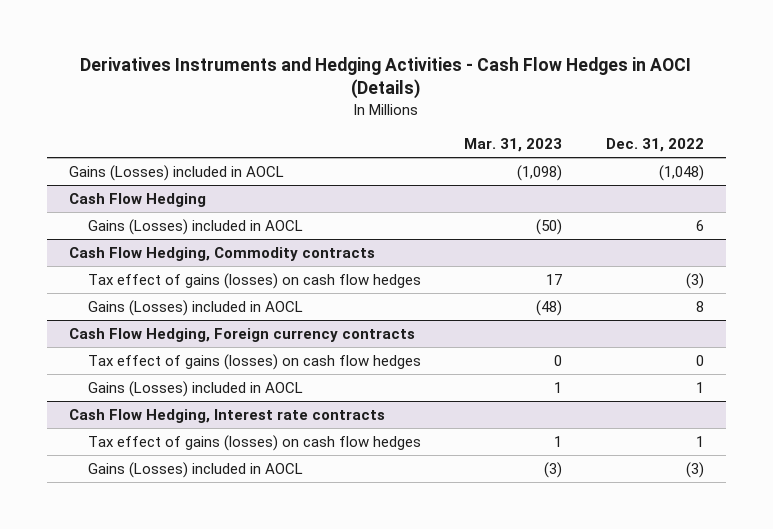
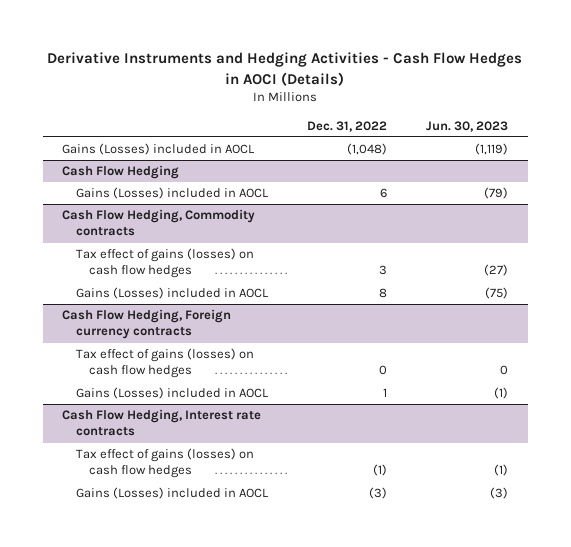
- Derivatives Instruments and Hedging Activities - Cash Flow Hedges in AOCI (Details)
+ Derivative Instruments and Hedging Activities - Cash Flow Hedges in AOCI (Details)
- | Mar. 31, 2023 | Dec. 31, 2022
+ | Dec. 31, 2022 | Jun. 30, 2023
@ Cash Flow Hedging, Commodity contracts
- Tax effect of gains (losses) on cash flow hedges | 17 | (3)
+ Tax effect of gains (losses) on cash flow hedges | 3 | (27)
@ Cash Flow Hedging, Interest rate contracts
- Tax effect of gains (losses) on cash flow hedges | 1 | 1
+ Tax effect of gains (losses) on cash flow hedges | (1) | (1)

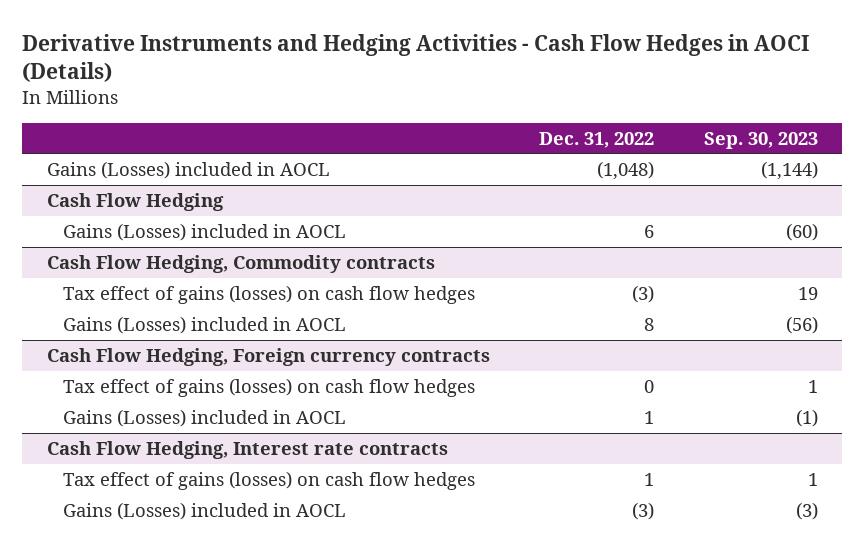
- | Dec. 31, 2022 | Jun. 30, 2023
+ | Dec. 31, 2022 | Sep. 30, 2023
@ Cash Flow Hedging, Commodity contracts
- Tax effect of gains (losses) on cash flow hedges | 3 | (27)
+ Tax effect of gains (losses) on cash flow hedges | (3) | 19
@ Cash Flow Hedging, Interest rate contracts
- Tax effect of gains (losses) on cash flow hedges | (1) | (1)
+ Tax effect of gains (losses) on cash flow hedges | 1 | 1

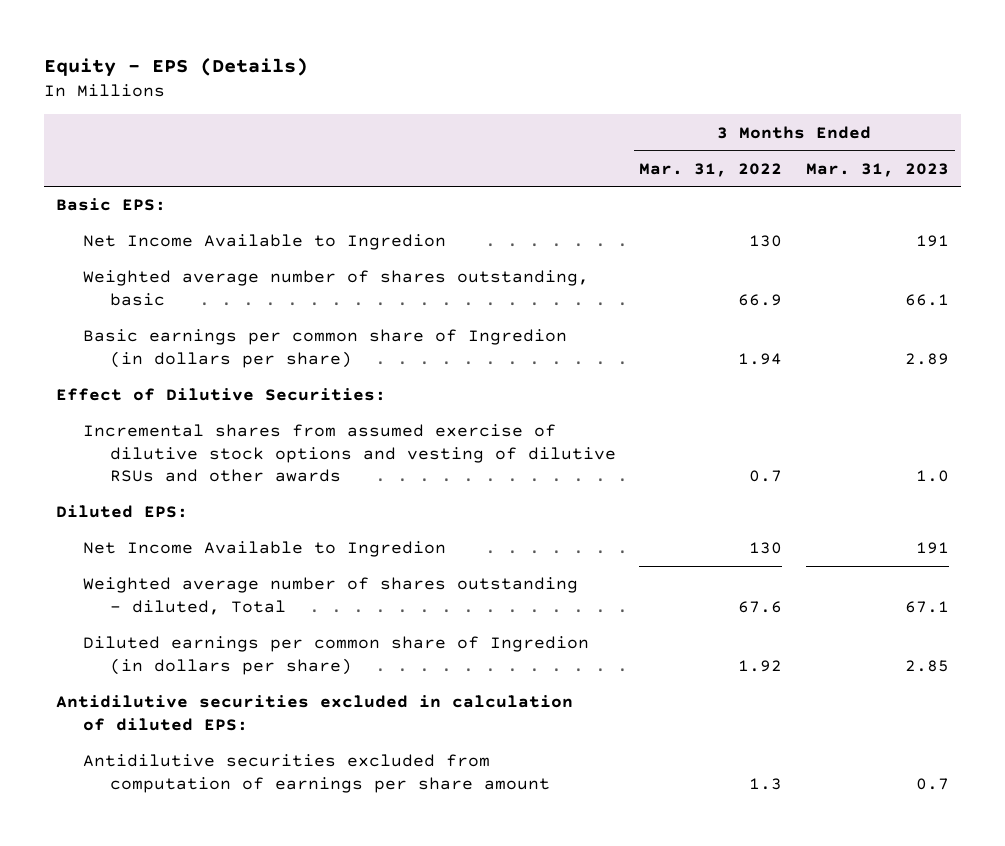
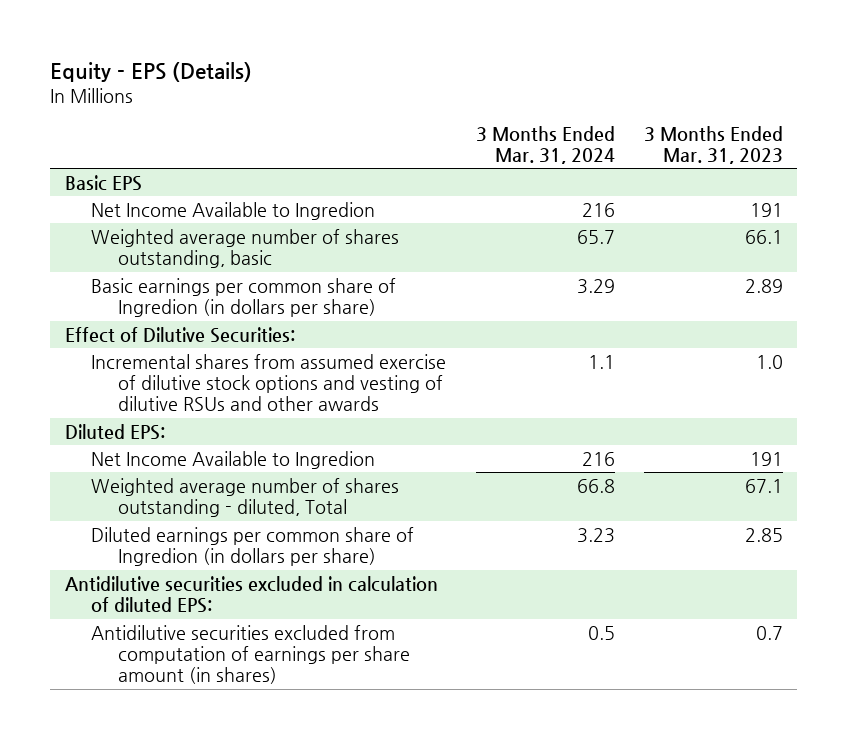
- | 3 Months Ended Mar. 31, 2022 | 3 Months Ended Mar. 31, 2023
+ | 3 Months Ended Mar. 31, 2024 | 3 Months Ended Mar. 31, 2023
- Basic EPS:
+ Basic EPS
- Antidilutive securities excluded from computation of earnings per share amount | 1.3 | 0.7
+ Antidilutive securities excluded from computation of earnings per share amount (in shares) | 0.5 | 0.7

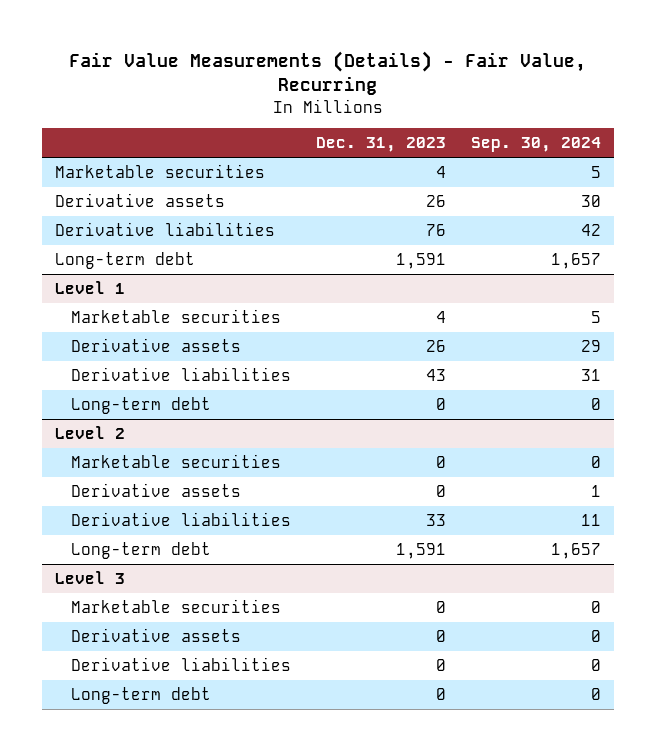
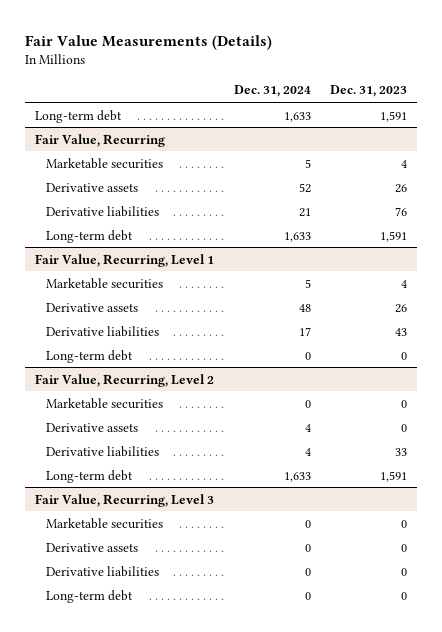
- Fair Value Measurements (Details) - Fair Value, Recurring
+ Fair Value Measurements (Details)
- | Dec. 31, 2023 | Sep. 30, 2024
+ | Dec. 31, 2024 | Dec. 31, 2023
+ Long-term debt | 1,633 | 1,591
+ Fair Value, Recurring
- Level 1
+ Fair Value, Recurring, Level 1
- Level 2
+ Fair Value, Recurring, Level 2
- Level 3
+ Fair Value, Recurring, Level 3

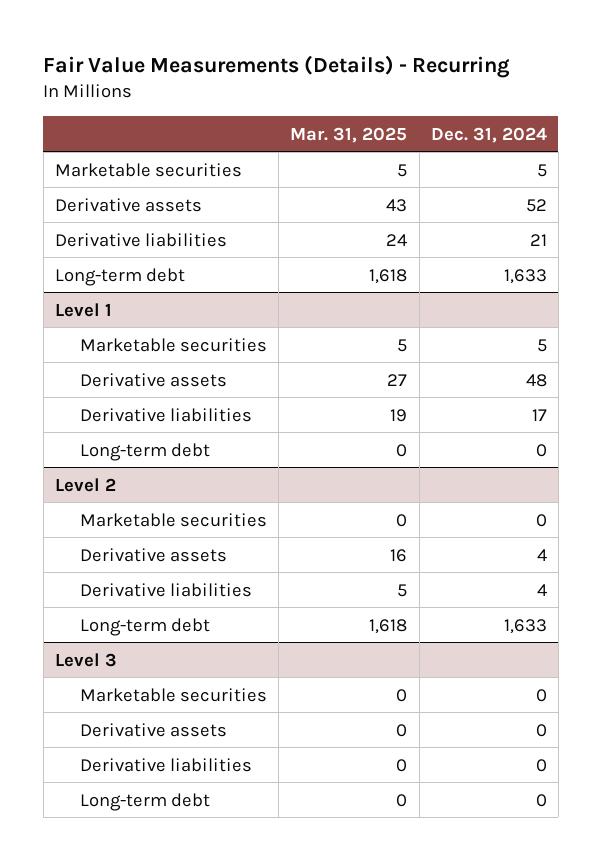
- Fair Value Measurements (Details)
+ Fair Value Measurements (Details) - Recurring
- | Dec. 31, 2024 | Dec. 31, 2023
+ | Mar. 31, 2025 | Dec. 31, 2024
- Long-term debt | 1,633 | 1,591
- Fair Value, Recurring
- Fair Value, Recurring, Level 1
+ Level 1
- Fair Value, Recurring, Level 2
+ Level 2
- Fair Value, Recurring, Level 3
+ Level 3

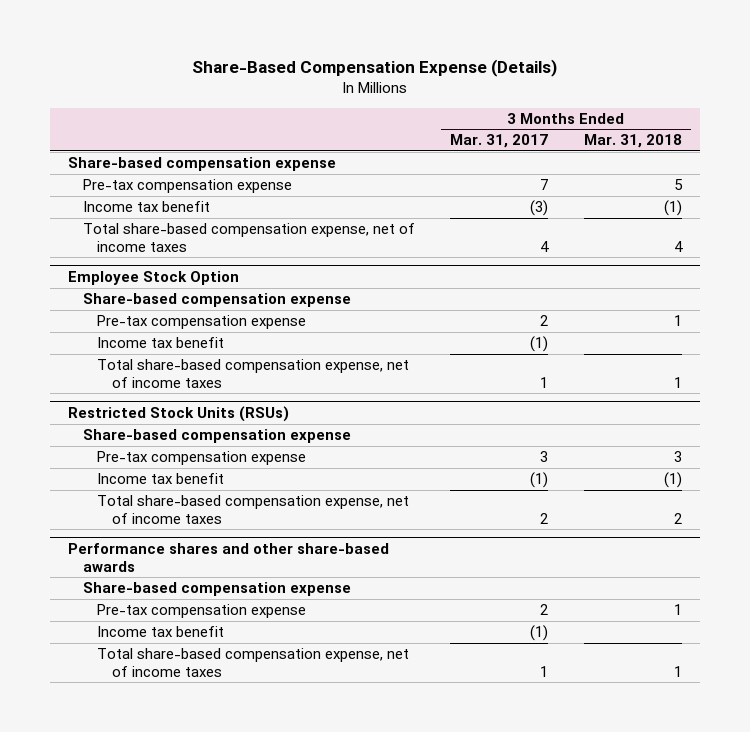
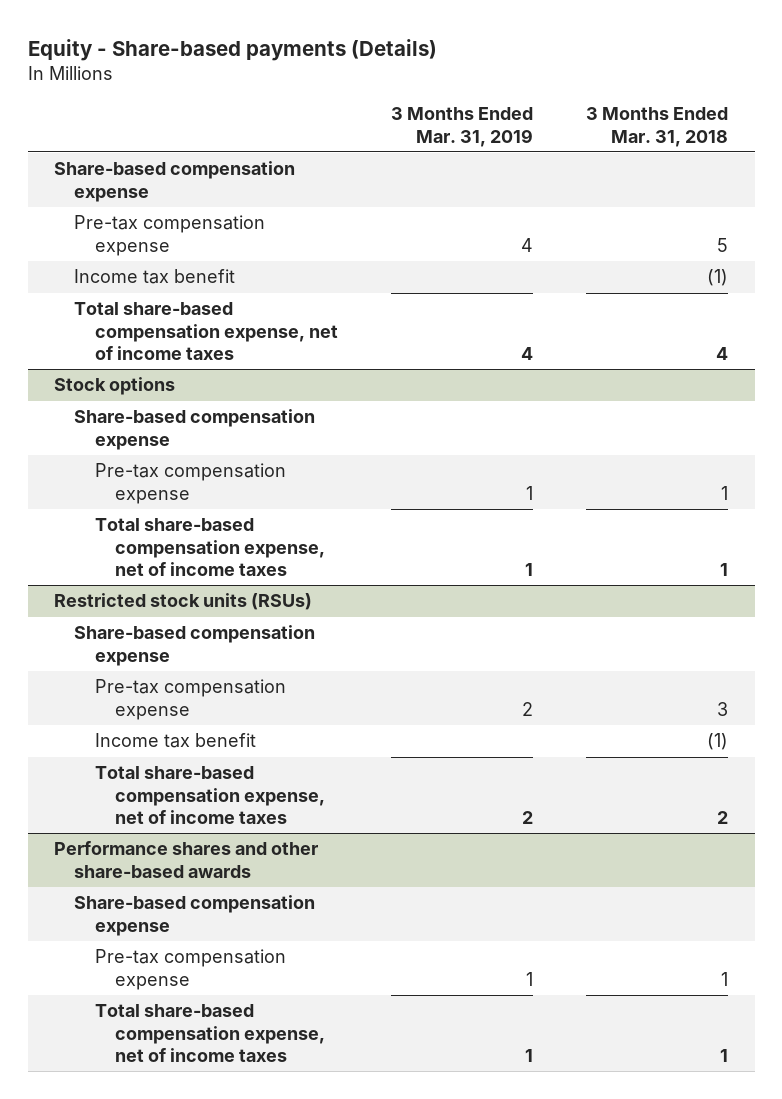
- Share-Based Compensation Expense (Details)
+ Equity - Share-based payments (Details)
- | 3 Months Ended Mar. 31, 2017 | 3 Months Ended Mar. 31, 2018
+ | 3 Months Ended Mar. 31, 2019 | 3 Months Ended Mar. 31, 2018
- Employee Stock Option
+ Stock options
- Income tax benefit | (1) |
- Restricted Stock Units (RSUs)
+ Restricted stock units (RSUs)
@ Performance shares and other share-based awards
- Income tax benefit | (1) |

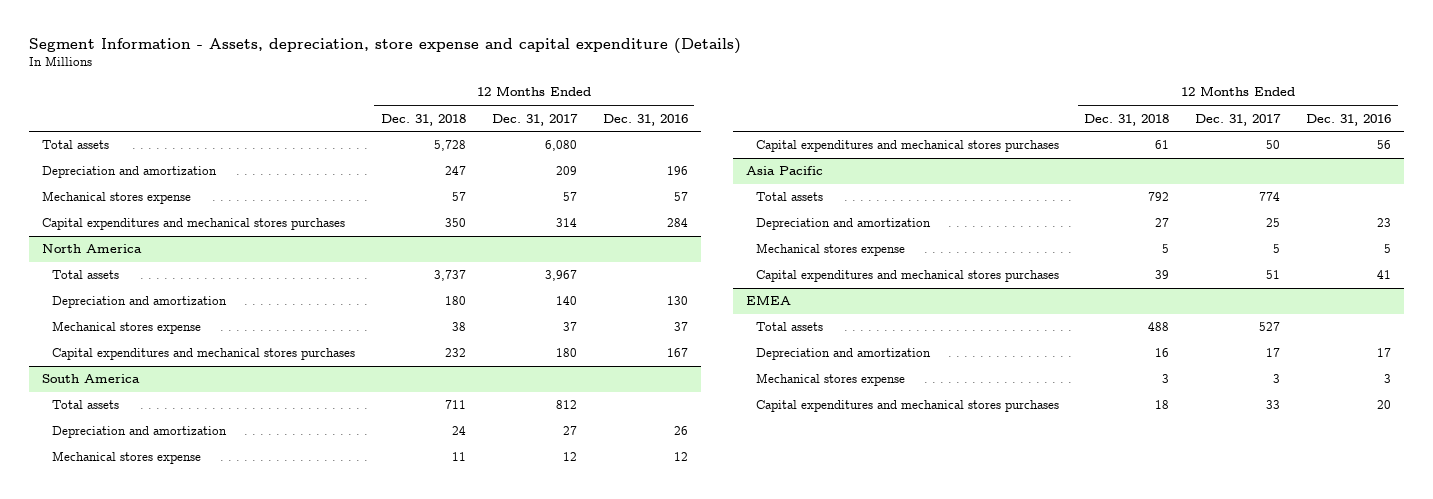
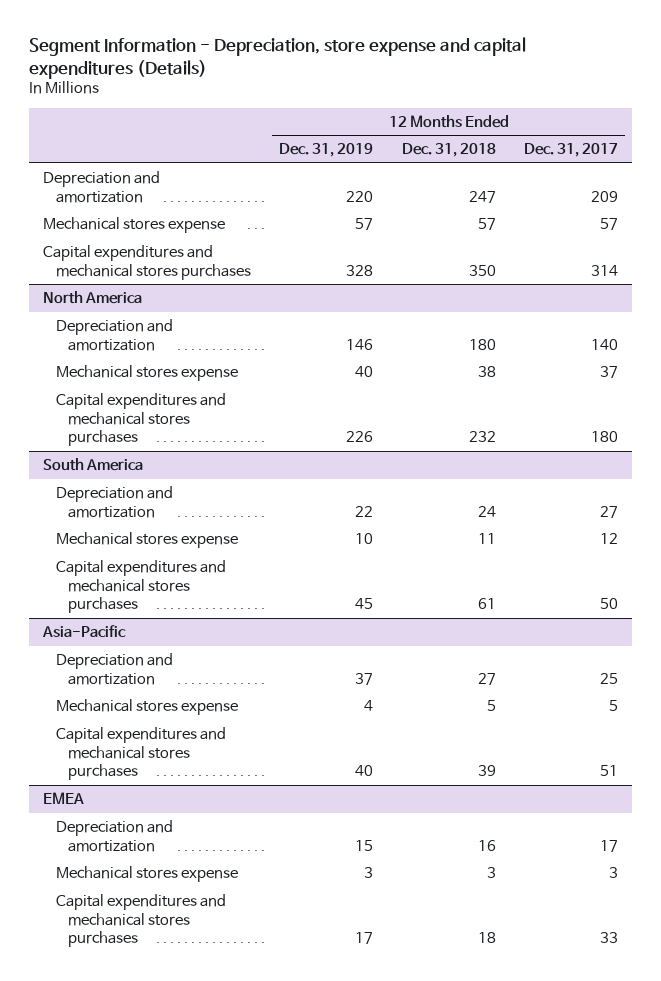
- Segment Information - Assets, depreciation, store expense and capital expenditure (Details)
+ Segment Information - Depreciation, store expense and capital expenditures (Details)
- | 12 Months Ended Dec. 31, 2018 | 12 Months Ended Dec. 31, 2017 | 12 Months Ended Dec. 31, 2016
+ | 12 Months Ended Dec. 31, 2019 | 12 Months Ended Dec. 31, 2018 | 12 Months Ended Dec. 31, 2017
- Total assets | 5,728 | 6,080 |
@ North America
- Total assets | 3,737 | 3,967 |
@ South America
- Total assets | 711 | 812 |
- Asia Pacific
- Total assets | 792 | 774 |
+ Asia-Pacific
@ EMEA
- Total assets | 488 | 527 |

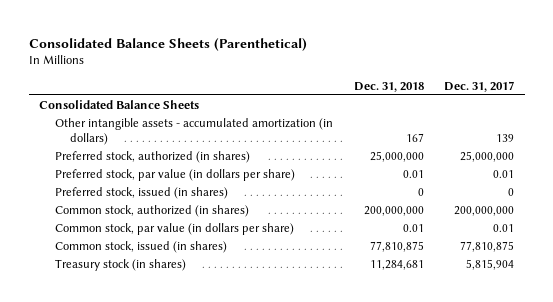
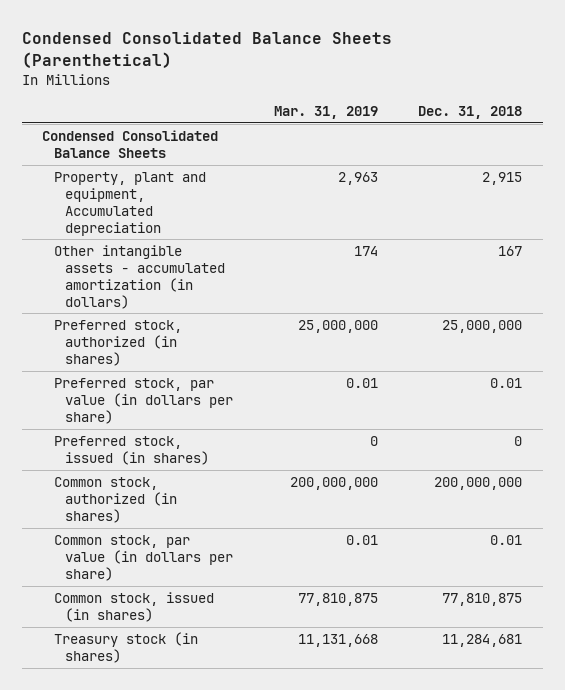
- Consolidated Balance Sheets (Parenthetical)
+ Condensed Consolidated Balance Sheets (Parenthetical)
- | Dec. 31, 2018 | Dec. 31, 2017
+ | Mar. 31, 2019 | Dec. 31, 2018
- Consolidated Balance Sheets
+ Condensed Consolidated Balance Sheets
+ Property, plant and equipment, Accumulated depreciation | 2,963 | 2,915

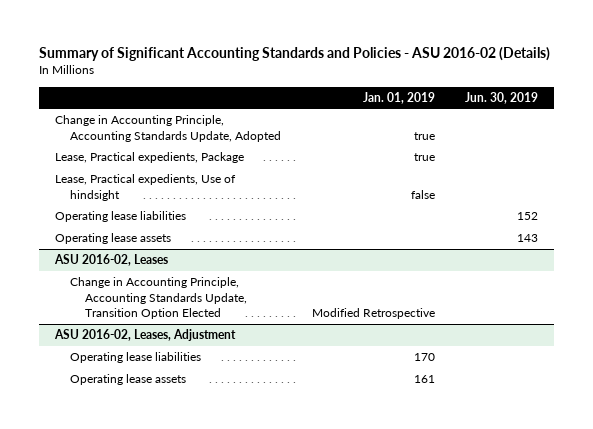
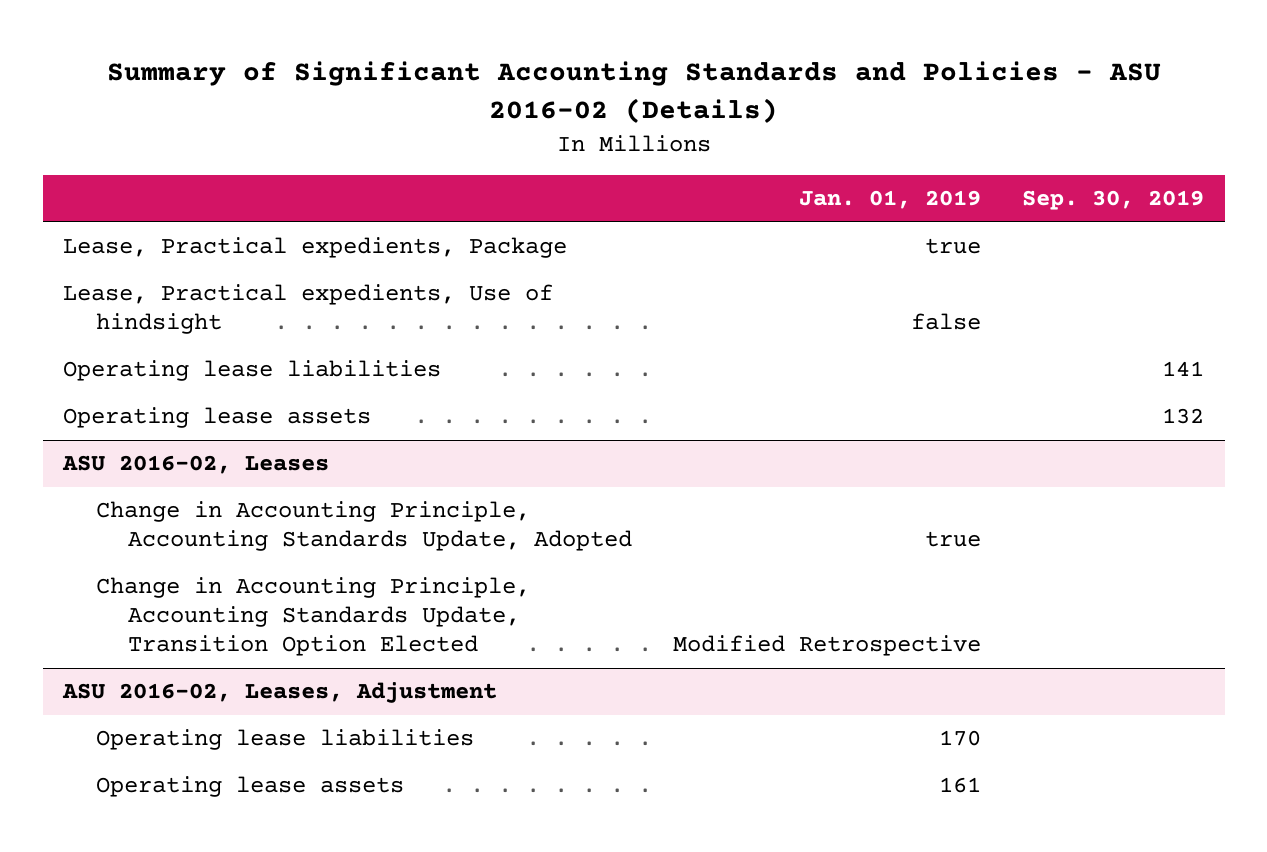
- | Jan. 01, 2019 | Jun. 30, 2019
+ | Jan. 01, 2019 | Sep. 30, 2019
- Change in Accounting Principle, Accounting Standards Update, Adopted | true |
@ ASU 2016-02, Leases
+ Change in Accounting Principle, Accounting Standards Update, Adopted | true |

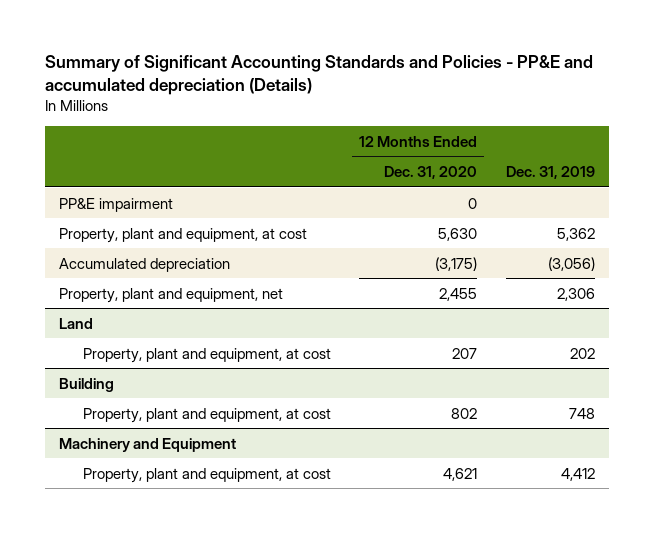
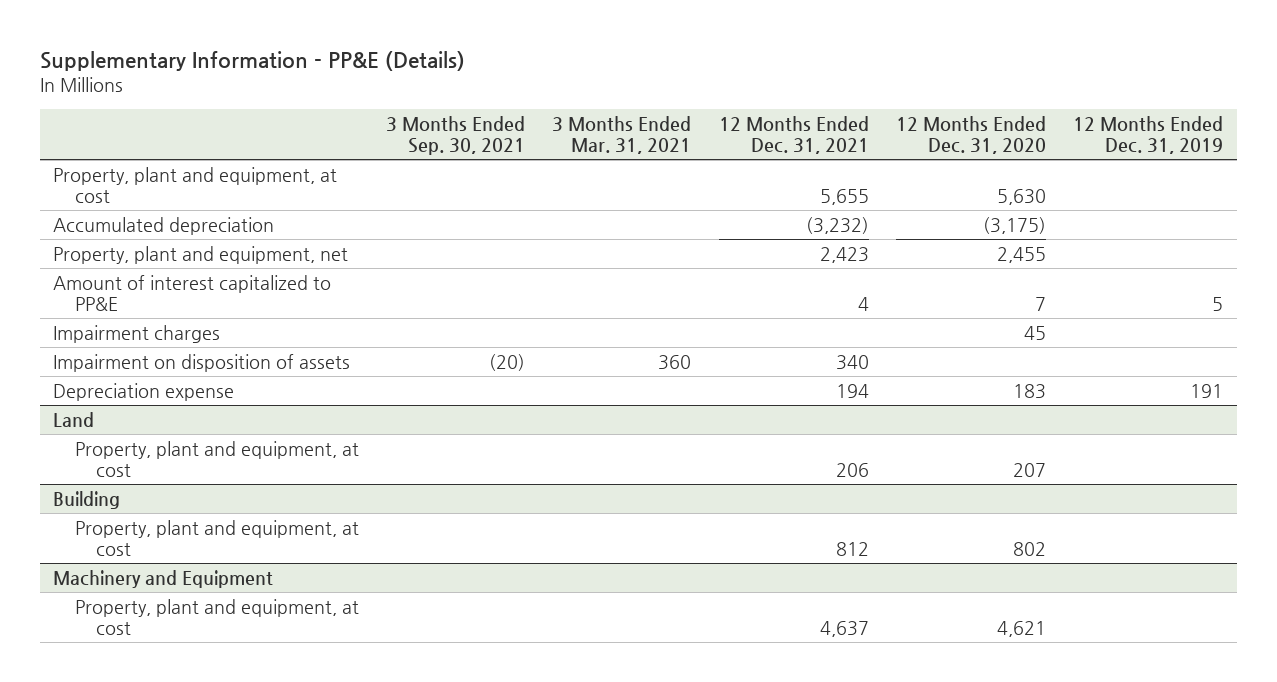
- Summary of Significant Accounting Standards and Policies - PP&E and accumulated depreciation (Details)
+ Supplementary Information - PP&E (Details)
- | 12 Months Ended Dec. 31, 2020 | Dec. 31, 2019
+ | 3 Months Ended Sep. 30, 2021 | 3 Months Ended Mar. 31, 2021 | 12 Months Ended Dec. 31, 2021 | 12 Months Ended Dec. 31, 2020 | 12 Months Ended Dec. 31, 2019
- PP&E impairment | 0 |
+ Amount of interest capitalized to PP&E | | | 4 | 7 | 5
+ Impairment charges | | | | 45 |
+ Impairment on disposition of assets | (20) | 360 | 340 | |
+ Depreciation expense | | | 194 | 183 | 191

